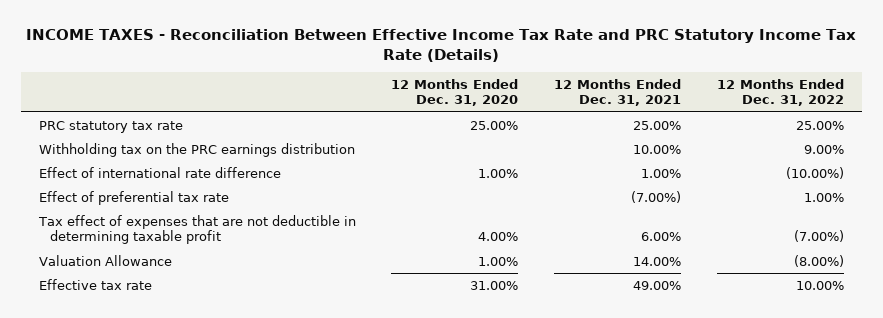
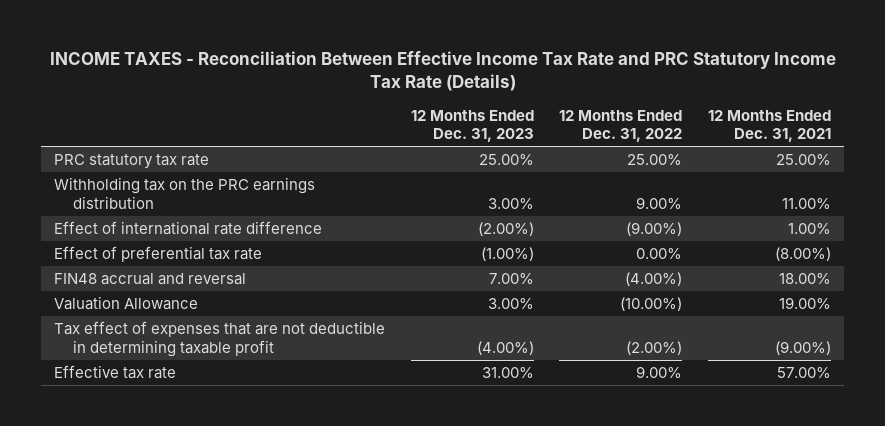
- | 12 Months Ended Dec. 31, 2020 | 12 Months Ended Dec. 31, 2021 | 12 Months Ended Dec. 31, 2022
+ | 12 Months Ended Dec. 31, 2023 | 12 Months Ended Dec. 31, 2022 | 12 Months Ended Dec. 31, 2021
- Withholding tax on the PRC earnings distribution | | 10.00% | 9.00%
- Effect of international rate difference | 1.00% | 1.00% | (10.00%)
- Effect of preferential tax rate | | (7.00%) | 1.00%
- Tax effect of expenses that are not deductible in determining taxable profit | 4.00% | 6.00% | (7.00%)
- Valuation Allowance | 1.00% | 14.00% | (8.00%)
- Effective tax rate | 31.00% | 49.00% | 10.00%
+ Withholding tax on the PRC earnings distribution | 3.00% | 9.00% | 11.00%
+ Effect of international rate difference | (2.00%) | (9.00%) | 1.00%
+ Effect of preferential tax rate | (1.00%) | 0.00% | (8.00%)
+ FIN48 accrual and reversal | 7.00% | (4.00%) | 18.00%
+ Valuation Allowance | 3.00% | (10.00%) | 19.00%
+ Tax effect of expenses that are not deductible in determining taxable profit | (4.00%) | (2.00%) | (9.00%)
+ Effective tax rate | 31.00% | 9.00% | 57.00%

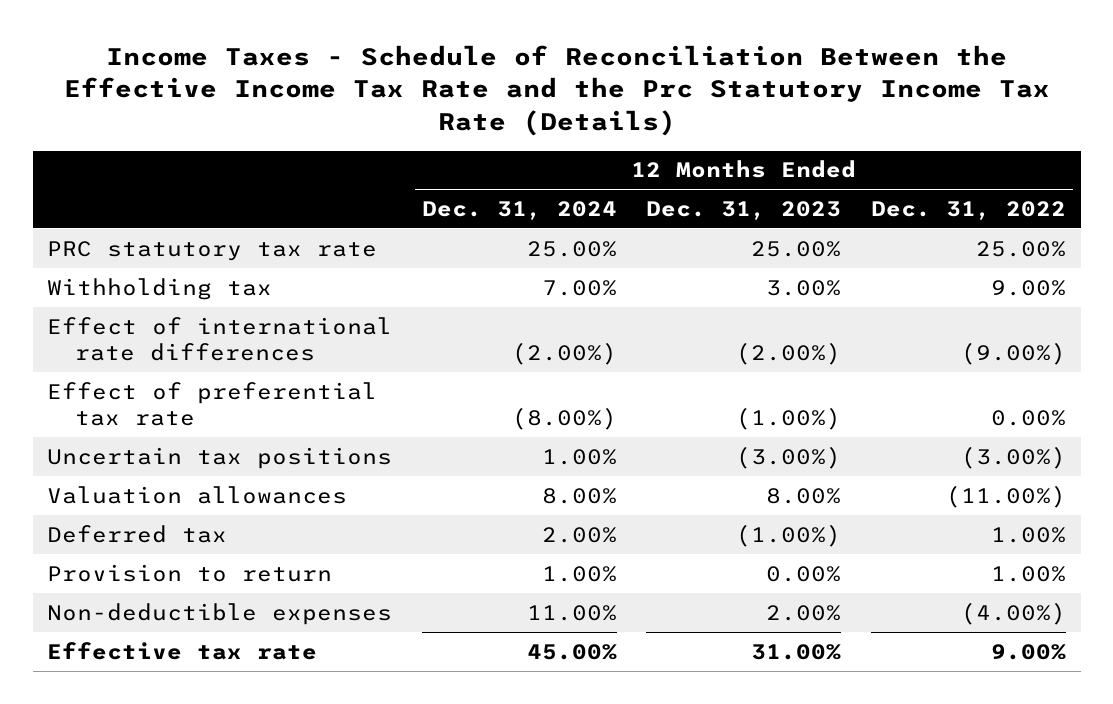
- INCOME TAXES - Reconciliation Between Effective Income Tax Rate and PRC Statutory Income Tax Rate (Details)
+ Income Taxes - Schedule of Reconciliation Between the Effective Income Tax Rate and the Prc Statutory Income Tax Rate (Details)
- | 12 Months Ended Dec. 31, 2023 | 12 Months Ended Dec. 31, 2022 | 12 Months Ended Dec. 31, 2021
+ | 12 Months Ended Dec. 31, 2024 | 12 Months Ended Dec. 31, 2023 | 12 Months Ended Dec. 31, 2022
- Withholding tax on the PRC earnings distribution | 3.00% | 9.00% | 11.00%
- Effect of international rate difference | (2.00%) | (9.00%) | 1.00%
+ Withholding tax | 7.00% | 3.00% | 9.00%
+ Effect of international rate differences | (2.00%) | (2.00%) | (9.00%)
- FIN48 accrual and reversal | 7.00% | (4.00%) | 18.00%
- Valuation Allowance | 3.00% | (10.00%) | 19.00%
- Tax effect of expenses that are not deductible in determining taxable profit | (4.00%) | (2.00%) | (9.00%)
+ Uncertain tax positions | 1.00% | (3.00%) | (3.00%)
+ Valuation allowances | 8.00% | 8.00% | (11.00%)
+ Deferred tax | 2.00% | (1.00%) | 1.00%
+ Provision to return | 1.00% | 0.00% | 1.00%
+ Non-deductible expenses | 11.00% | 2.00% | (4.00%)

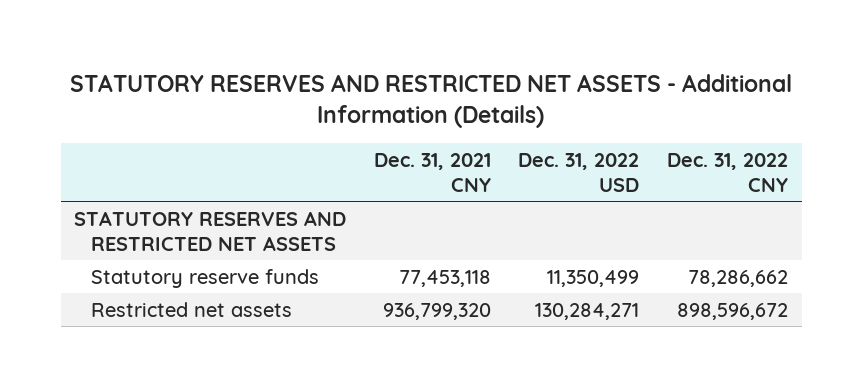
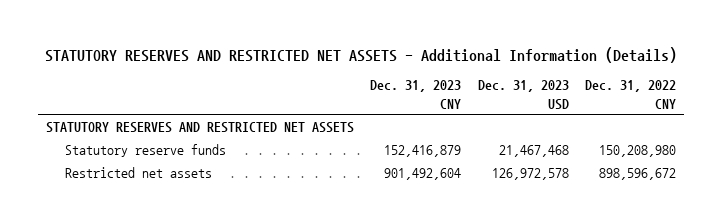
- | Dec. 31, 2021 CNY | Dec. 31, 2022 USD | Dec. 31, 2022 CNY
+ | Dec. 31, 2023 CNY | Dec. 31, 2023 USD | Dec. 31, 2022 CNY
- Statutory reserve funds | 77,453,118 | 11,350,499 | 78,286,662
+ Statutory reserve funds | 152,416,879 | 21,467,468 | 150,208,980

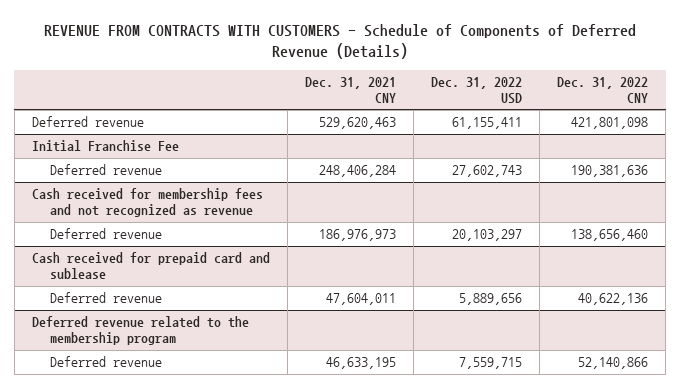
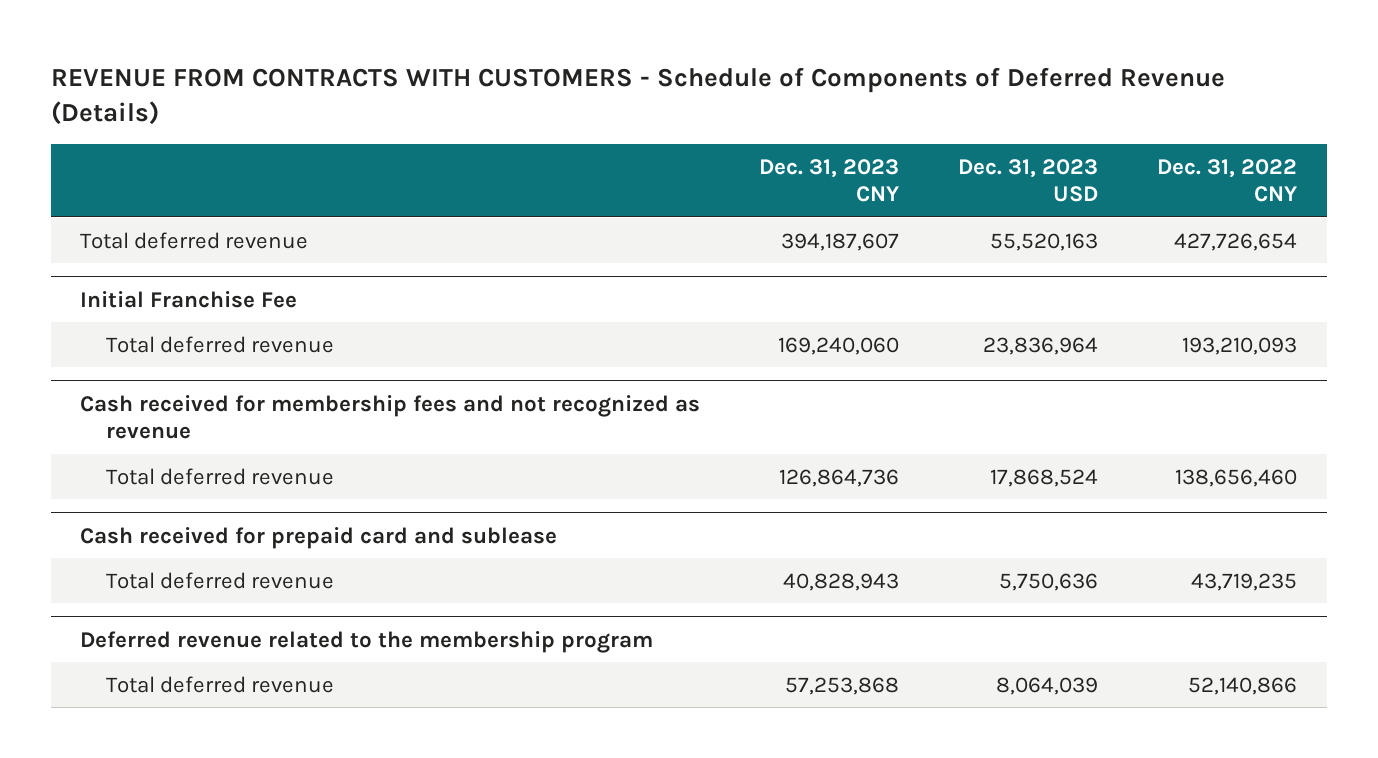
- | Dec. 31, 2021 CNY | Dec. 31, 2022 USD | Dec. 31, 2022 CNY
+ | Dec. 31, 2023 CNY | Dec. 31, 2023 USD | Dec. 31, 2022 CNY
- Deferred revenue | 529,620,463 | 61,155,411 | 421,801,098
+ Total deferred revenue | 394,187,607 | 55,520,163 | 427,726,654
@ Initial Franchise Fee
- Deferred revenue | 248,406,284 | 27,602,743 | 190,381,636
+ Total deferred revenue | 169,240,060 | 23,836,964 | 193,210,093
@ Cash received for membership fees and not recognized as revenue
- Deferred revenue | 186,976,973 | 20,103,297 | 138,656,460
+ Total deferred revenue | 126,864,736 | 17,868,524 | 138,656,460
@ Cash received for prepaid card and sublease
- Deferred revenue | 47,604,011 | 5,889,656 | 40,622,136
+ Total deferred revenue | 40,828,943 | 5,750,636 | 43,719,235
@ Deferred revenue related to the membership program
- Deferred revenue | 46,633,195 | 7,559,715 | 52,140,866
+ Total deferred revenue | 57,253,868 | 8,064,039 | 52,140,866

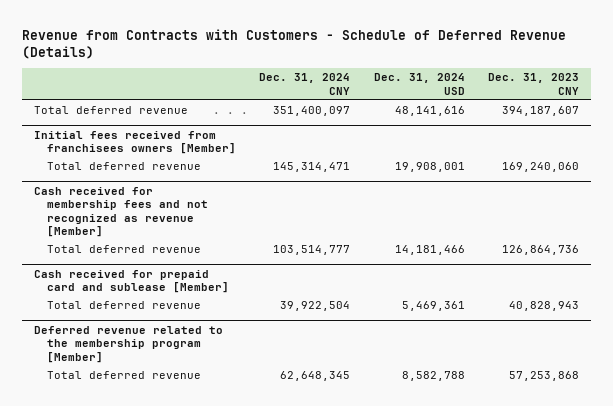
- REVENUE FROM CONTRACTS WITH CUSTOMERS - Schedule of Components of Deferred Revenue (Details)
+ Revenue from Contracts with Customers - Schedule of Deferred Revenue (Details)
- | Dec. 31, 2023 CNY | Dec. 31, 2023 USD | Dec. 31, 2022 CNY
+ | Dec. 31, 2024 CNY | Dec. 31, 2024 USD | Dec. 31, 2023 CNY
- Initial Franchise Fee
+ Initial fees received from franchisees owners [Member]
- Cash received for membership fees and not recognized as revenue
+ Cash received for membership fees and not recognized as revenue [Member]
- Cash received for prepaid card and sublease
+ Cash received for prepaid card and sublease [Member]
- Deferred revenue related to the membership program
+ Deferred revenue related to the membership program [Member]

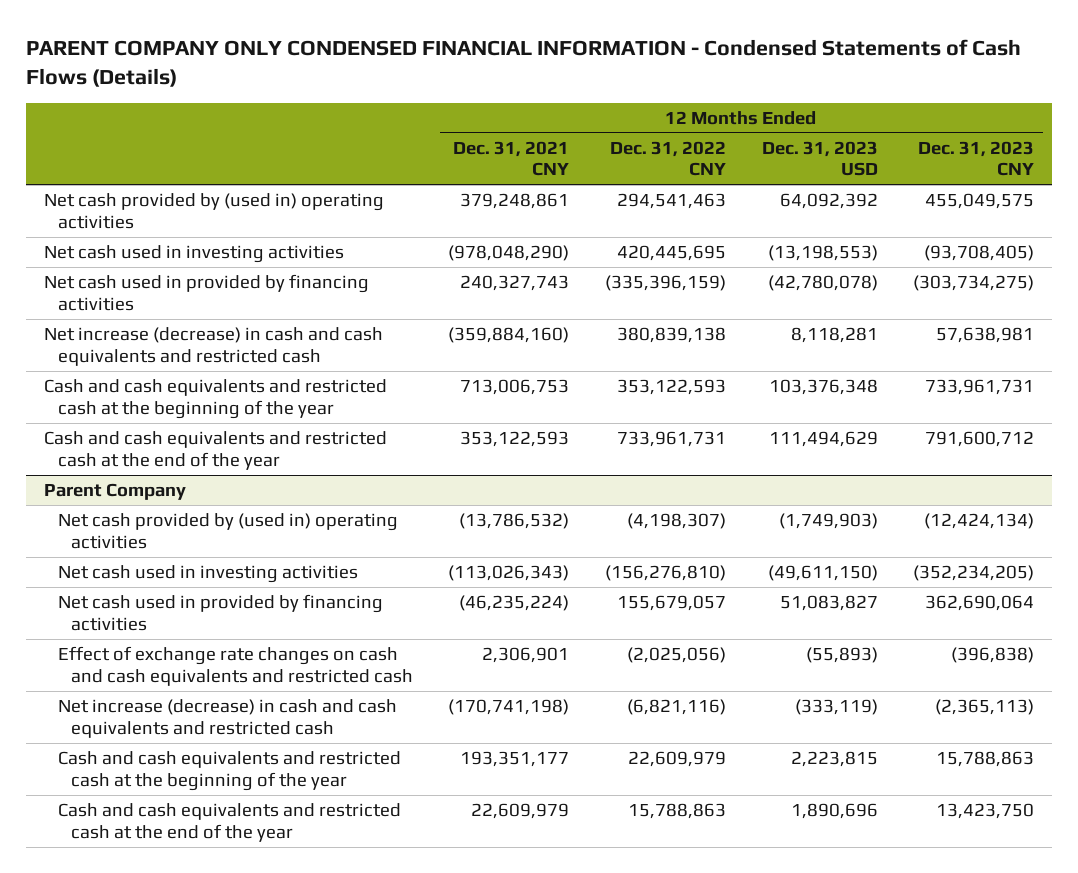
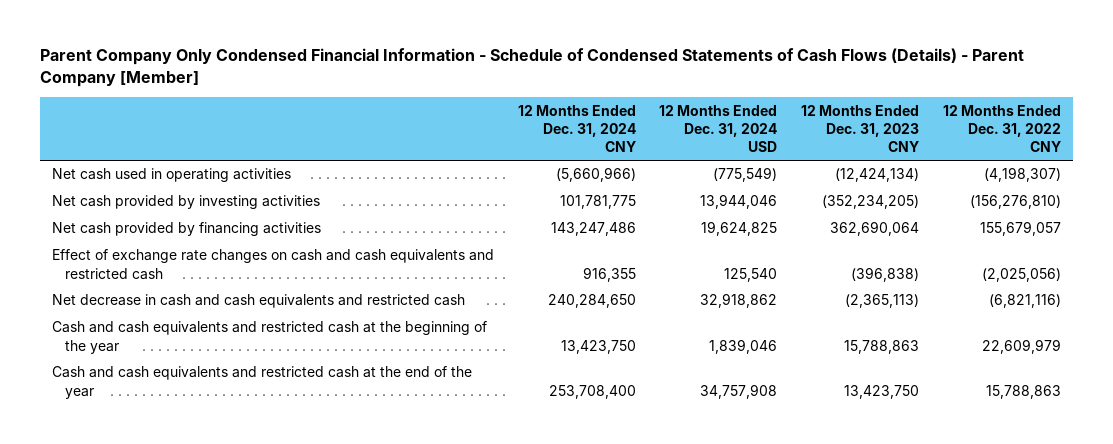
- PARENT COMPANY ONLY CONDENSED FINANCIAL INFORMATION - Condensed Statements of Cash Flows (Details)
+ Parent Company Only Condensed Financial Information - Schedule of Condensed Statements of Cash Flows (Details) - Parent Company [Member]
- | 12 Months Ended Dec. 31, 2021 CNY | 12 Months Ended Dec. 31, 2022 CNY | 12 Months Ended Dec. 31, 2023 USD | 12 Months Ended Dec. 31, 2023 CNY
+ | 12 Months Ended Dec. 31, 2024 CNY | 12 Months Ended Dec. 31, 2024 USD | 12 Months Ended Dec. 31, 2023 CNY | 12 Months Ended Dec. 31, 2022 CNY
- Net cash provided by (used in) operating activities | 379,248,861 | 294,541,463 | 64,092,392 | 455,049,575
- Net cash used in investing activities | (978,048,290) | 420,445,695 | (13,198,553) | (93,708,405)
- Net cash used in provided by financing activities | 240,327,743 | (335,396,159) | (42,780,078) | (303,734,275)
- Net increase (decrease) in cash and cash equivalents and restricted cash | (359,884,160) | 380,839,138 | 8,118,281 | 57,638,981
- Cash and cash equivalents and restricted cash at the beginning of the year | 713,006,753 | 353,122,593 | 103,376,348 | 733,961,731
- Cash and cash equivalents and restricted cash at the end of the year | 353,122,593 | 733,961,731 | 111,494,629 | 791,600,712
- Parent Company
- Net cash provided by (used in) operating activities | (13,786,532) | (4,198,307) | (1,749,903) | (12,424,134)
- Net cash used in investing activities | (113,026,343) | (156,276,810) | (49,611,150) | (352,234,205)
- Net cash used in provided by financing activities | (46,235,224) | 155,679,057 | 51,083,827 | 362,690,064
+ Net cash used in operating activities | (5,660,966) | (775,549) | (12,424,134) | (4,198,307)
+ Net cash provided by investing activities | 101,781,775 | 13,944,046 | (352,234,205) | (156,276,810)
+ Net cash provided by financing activities | 143,247,486 | 19,624,825 | 362,690,064 | 155,679,057
- Net increase (decrease) in cash and cash equivalents and restricted cash | (170,741,198) | (6,821,116) | (333,119) | (2,365,113)
+ Net decrease in cash and cash equivalents and restricted cash | 240,284,650 | 32,918,862 | (2,365,113) | (6,821,116)

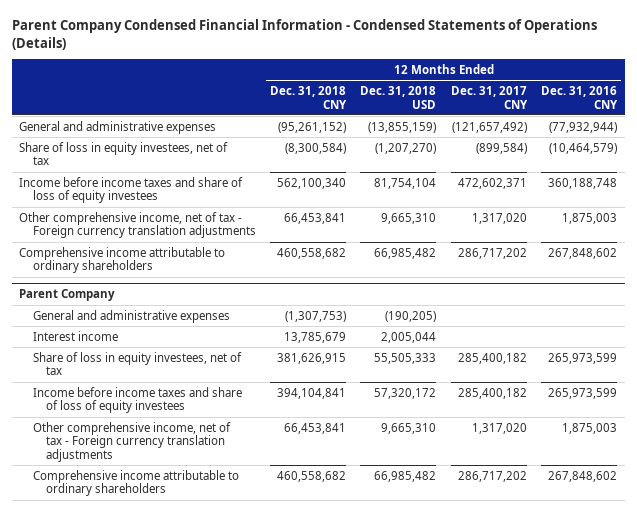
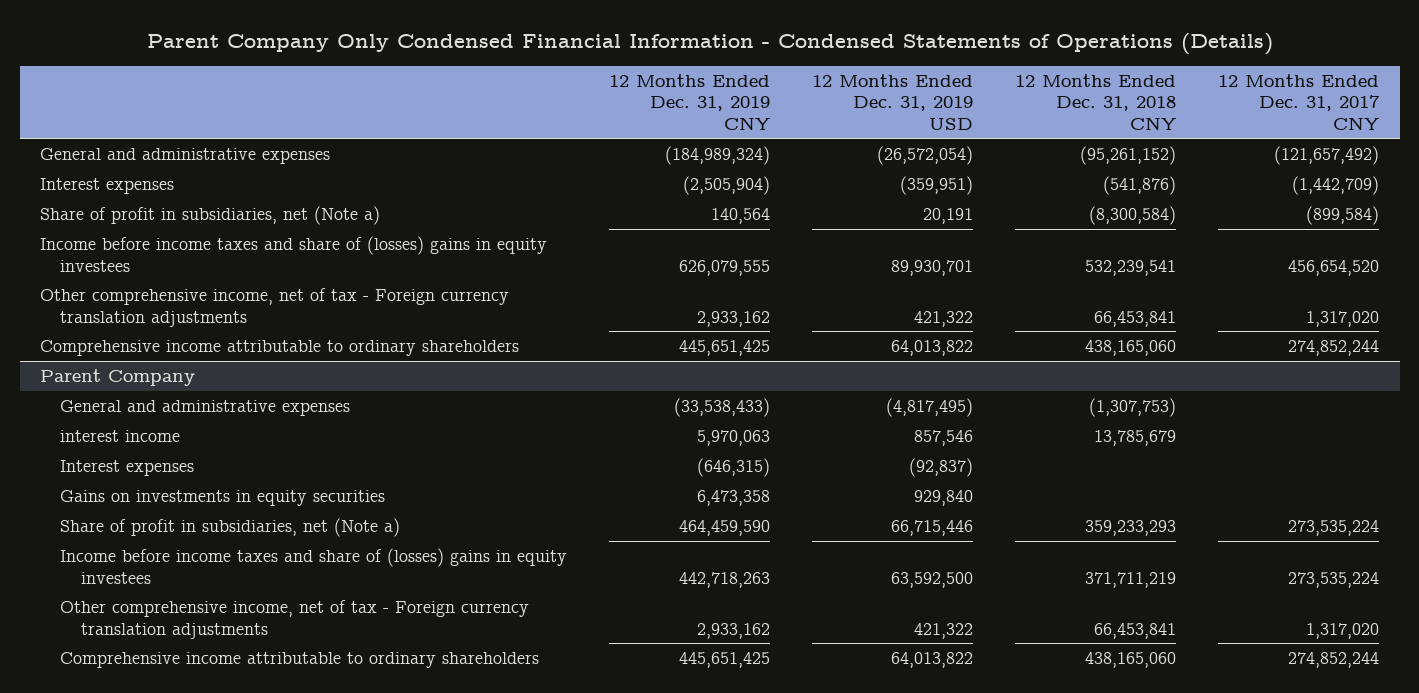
- Parent Company Condensed Financial Information - Condensed Statements of Operations (Details)
+ Parent Company Only Condensed Financial Information - Condensed Statements of Operations (Details)
- | 12 Months Ended Dec. 31, 2018 CNY | 12 Months Ended Dec. 31, 2018 USD | 12 Months Ended Dec. 31, 2017 CNY | 12 Months Ended Dec. 31, 2016 CNY
+ | 12 Months Ended Dec. 31, 2019 CNY | 12 Months Ended Dec. 31, 2019 USD | 12 Months Ended Dec. 31, 2018 CNY | 12 Months Ended Dec. 31, 2017 CNY
- Share of loss in equity investees, net of tax | (8,300,584) | (1,207,270) | (899,584) | (10,464,579)
- Income before income taxes and share of loss of equity investees | 562,100,340 | 81,754,104 | 472,602,371 | 360,188,748
+ Interest expenses | (2,505,904) | (359,951) | (541,876) | (1,442,709)
+ Share of profit in subsidiaries, net (Note a) | 140,564 | 20,191 | (8,300,584) | (899,584)
+ Income before income taxes and share of (losses) gains in equity investees | 626,079,555 | 89,930,701 | 532,239,541 | 456,654,520
- Comprehensive income attributable to ordinary shareholders | 460,558,682 | 66,985,482 | 286,717,202 | 267,848,602
+ Comprehensive income attributable to ordinary shareholders | 445,651,425 | 64,013,822 | 438,165,060 | 274,852,244
@ Parent Company
- Interest income | 13,785,679 | 2,005,044 | |
- Share of loss in equity investees, net of tax | 381,626,915 | 55,505,333 | 285,400,182 | 265,973,599
- Income before income taxes and share of loss of equity investees | 394,104,841 | 57,320,172 | 285,400,182 | 265,973,599
+ interest income | 5,970,063 | 857,546 | 13,785,679 |
+ Interest expenses | (646,315) | (92,837) | |
+ Gains on investments in equity securities | 6,473,358 | 929,840 | |
+ Share of profit in subsidiaries, net (Note a) | 464,459,590 | 66,715,446 | 359,233,293 | 273,535,224
+ Income before income taxes and share of (losses) gains in equity investees | 442,718,263 | 63,592,500 | 371,711,219 | 273,535,224
- Comprehensive income attributable to ordinary shareholders | 460,558,682 | 66,985,482 | 286,717,202 | 267,848,602
+ Comprehensive income attributable to ordinary shareholders | 445,651,425 | 64,013,822 | 438,165,060 | 274,852,244

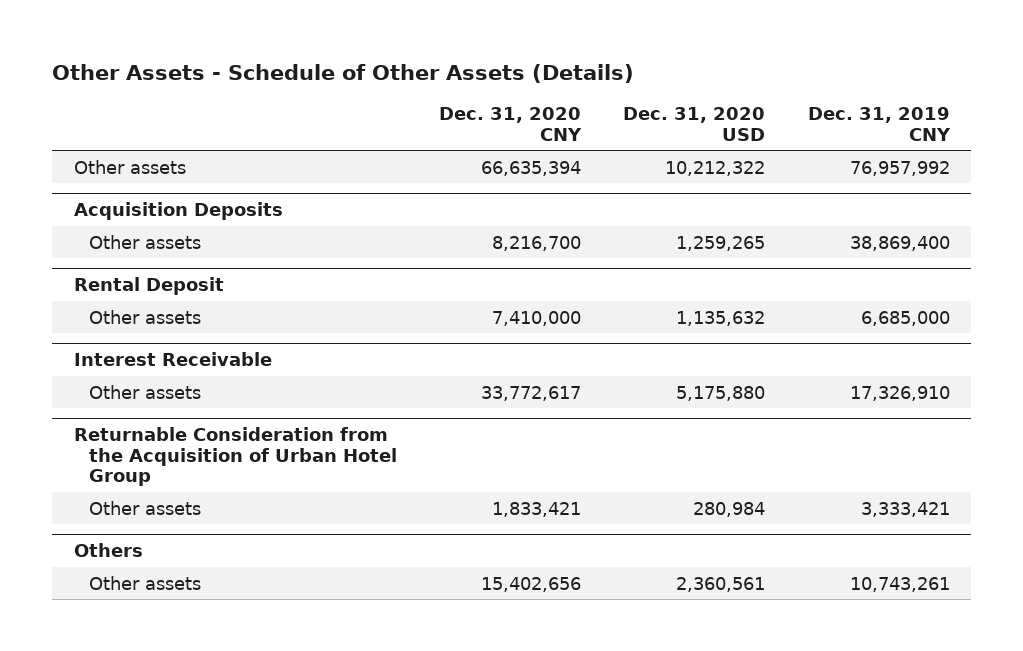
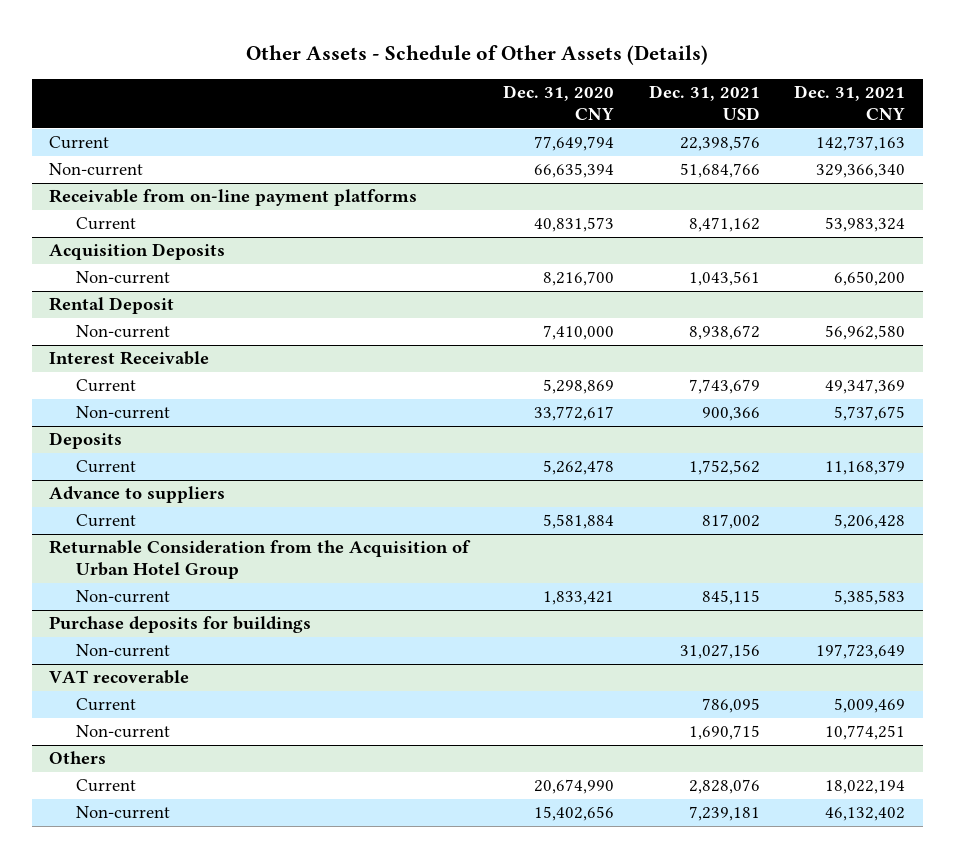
- | Dec. 31, 2020 CNY | Dec. 31, 2020 USD | Dec. 31, 2019 CNY
+ | Dec. 31, 2020 CNY | Dec. 31, 2021 USD | Dec. 31, 2021 CNY
- Other assets | 66,635,394 | 10,212,322 | 76,957,992
+ Current | 77,649,794 | 22,398,576 | 142,737,163
+ Non-current | 66,635,394 | 51,684,766 | 329,366,340
+ Receivable from on-line payment platforms
+ Current | 40,831,573 | 8,471,162 | 53,983,324
@ Acquisition Deposits
- Other assets | 8,216,700 | 1,259,265 | 38,869,400
+ Non-current | 8,216,700 | 1,043,561 | 6,650,200
@ Rental Deposit
- Other assets | 7,410,000 | 1,135,632 | 6,685,000
+ Non-current | 7,410,000 | 8,938,672 | 56,962,580
@ Interest Receivable
- Other assets | 33,772,617 | 5,175,880 | 17,326,910
+ Current | 5,298,869 | 7,743,679 | 49,347,369
+ Non-current | 33,772,617 | 900,366 | 5,737,675
+ Deposits
+ Current | 5,262,478 | 1,752,562 | 11,168,379
+ Advance to suppliers
+ Current | 5,581,884 | 817,002 | 5,206,428
@ Returnable Consideration from the Acquisition of Urban Hotel Group
- Other assets | 1,833,421 | 280,984 | 3,333,421
+ Non-current | 1,833,421 | 845,115 | 5,385,583
+ Purchase deposits for buildings
+ Non-current | | 31,027,156 | 197,723,649
+ VAT recoverable
+ Current | | 786,095 | 5,009,469
+ Non-current | | 1,690,715 | 10,774,251
@ Others
- Other assets | 15,402,656 | 2,360,561 | 10,743,261
+ Current | 20,674,990 | 2,828,076 | 18,022,194
+ Non-current | 15,402,656 | 7,239,181 | 46,132,402

